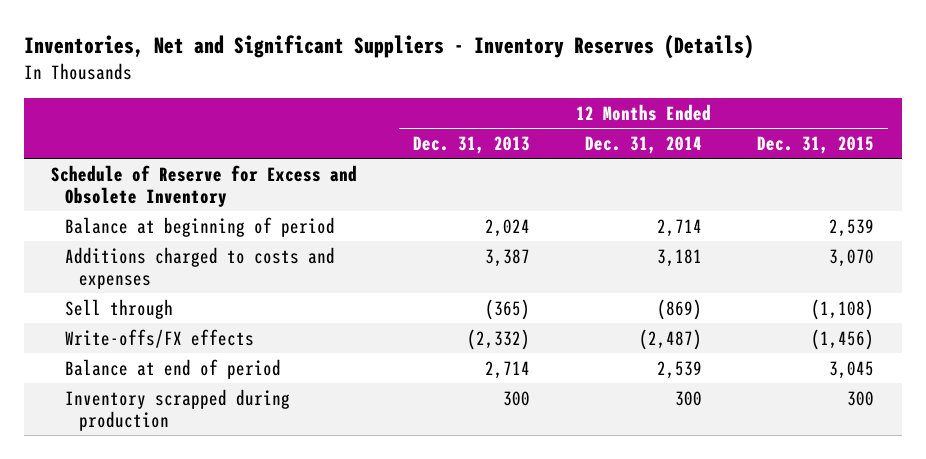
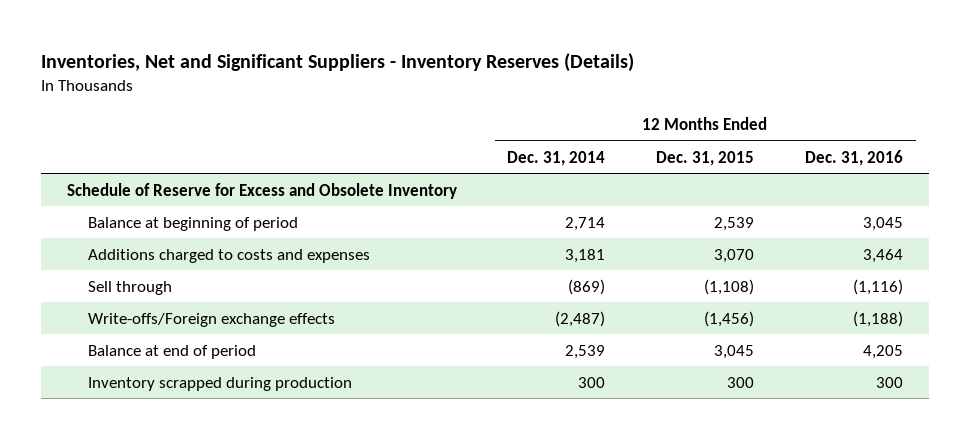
- | 12 Months Ended Dec. 31, 2013 | 12 Months Ended Dec. 31, 2014 | 12 Months Ended Dec. 31, 2015
+ | 12 Months Ended Dec. 31, 2014 | 12 Months Ended Dec. 31, 2015 | 12 Months Ended Dec. 31, 2016
- Write-offs/FX effects | (2,332) | (2,487) | (1,456)
+ Write-offs/Foreign exchange effects | (2,487) | (1,456) | (1,188)

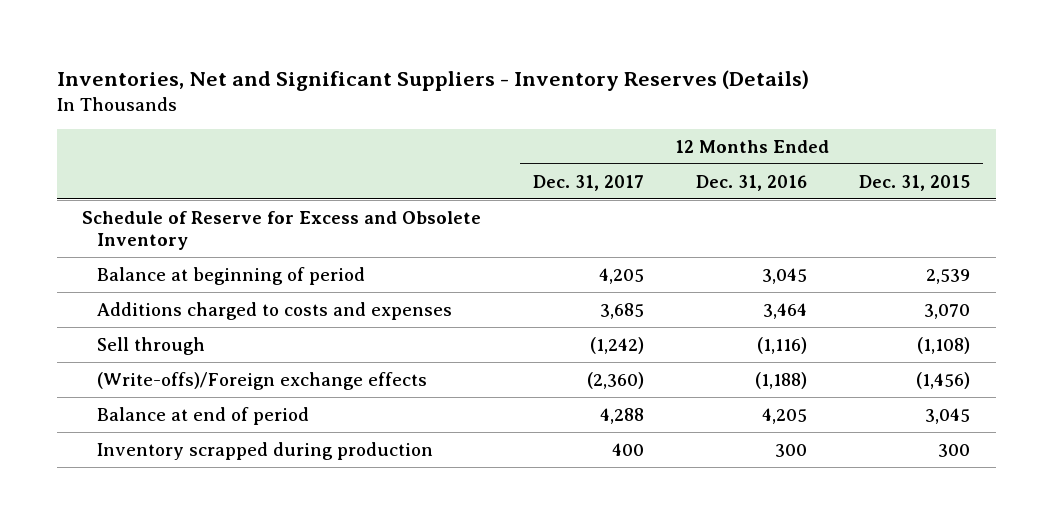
- | 12 Months Ended Dec. 31, 2014 | 12 Months Ended Dec. 31, 2015 | 12 Months Ended Dec. 31, 2016
+ | 12 Months Ended Dec. 31, 2017 | 12 Months Ended Dec. 31, 2016 | 12 Months Ended Dec. 31, 2015
- Write-offs/Foreign exchange effects | (2,487) | (1,456) | (1,188)
+ (Write-offs)/Foreign exchange effects | (2,360) | (1,188) | (1,456)

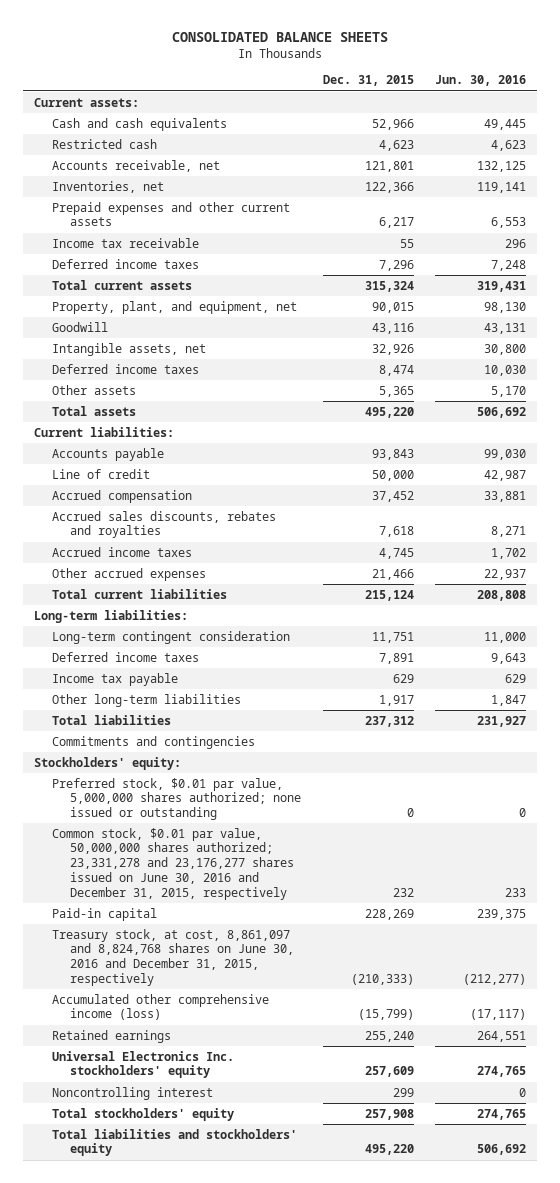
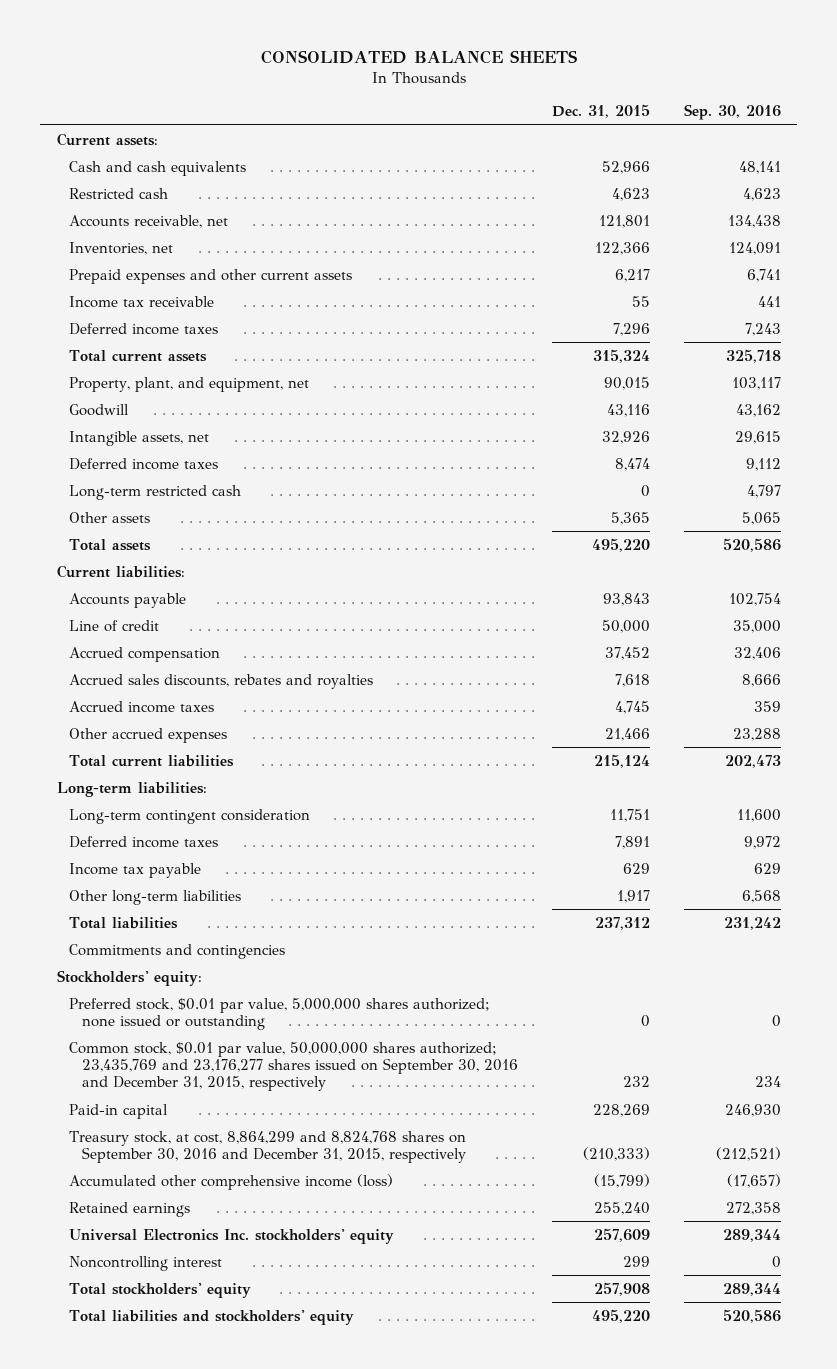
- | Dec. 31, 2015 | Jun. 30, 2016
+ | Dec. 31, 2015 | Sep. 30, 2016
+ Long-term restricted cash | 0 | 4,797
- Common stock, $0.01 par value, 50,000,000 shares authorized; 23,331,278 and 23,176,277 shares issued on June 30, 2016 and December 31, 2015, respectively | 232 | 233
+ Common stock, $0.01 par value, 50,000,000 shares authorized; 23,435,769 and 23,176,277 shares issued on September 30, 2016 and December 31, 2015, respectively | 232 | 234
- Treasury stock, at cost, 8,861,097 and 8,824,768 shares on June 30, 2016 and December 31, 2015, respectively | (210,333) | (212,277)
+ Treasury stock, at cost, 8,864,299 and 8,824,768 shares on September 30, 2016 and December 31, 2015, respectively | (210,333) | (212,521)

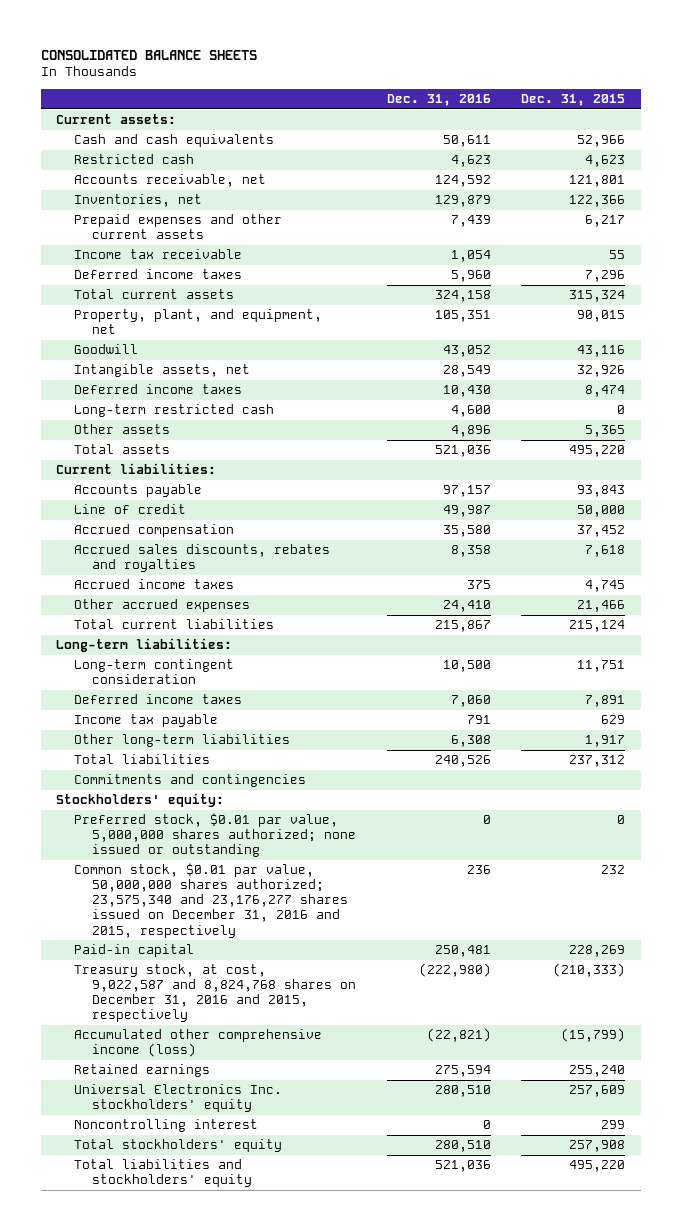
- | Dec. 31, 2015 | Sep. 30, 2016
+ | Dec. 31, 2016 | Dec. 31, 2015
- Common stock, $0.01 par value, 50,000,000 shares authorized; 23,435,769 and 23,176,277 shares issued on September 30, 2016 and December 31, 2015, respectively | 232 | 234
+ Common stock, $0.01 par value, 50,000,000 shares authorized; 23,575,340 and 23,176,277 shares issued on December 31, 2016 and 2015, respectively | 236 | 232
- Treasury stock, at cost, 8,864,299 and 8,824,768 shares on September 30, 2016 and December 31, 2015, respectively | (210,333) | (212,521)
+ Treasury stock, at cost, 9,022,587 and 8,824,768 shares on December 31, 2016 and 2015, respectively | (222,980) | (210,333)

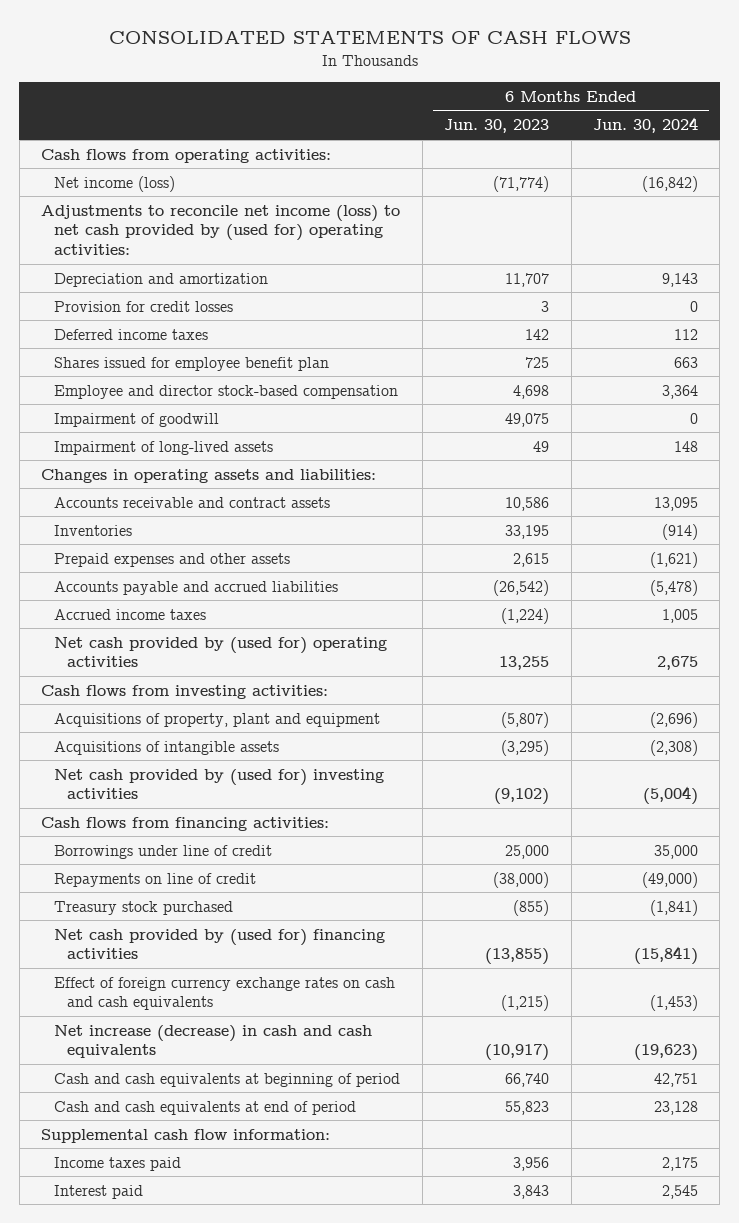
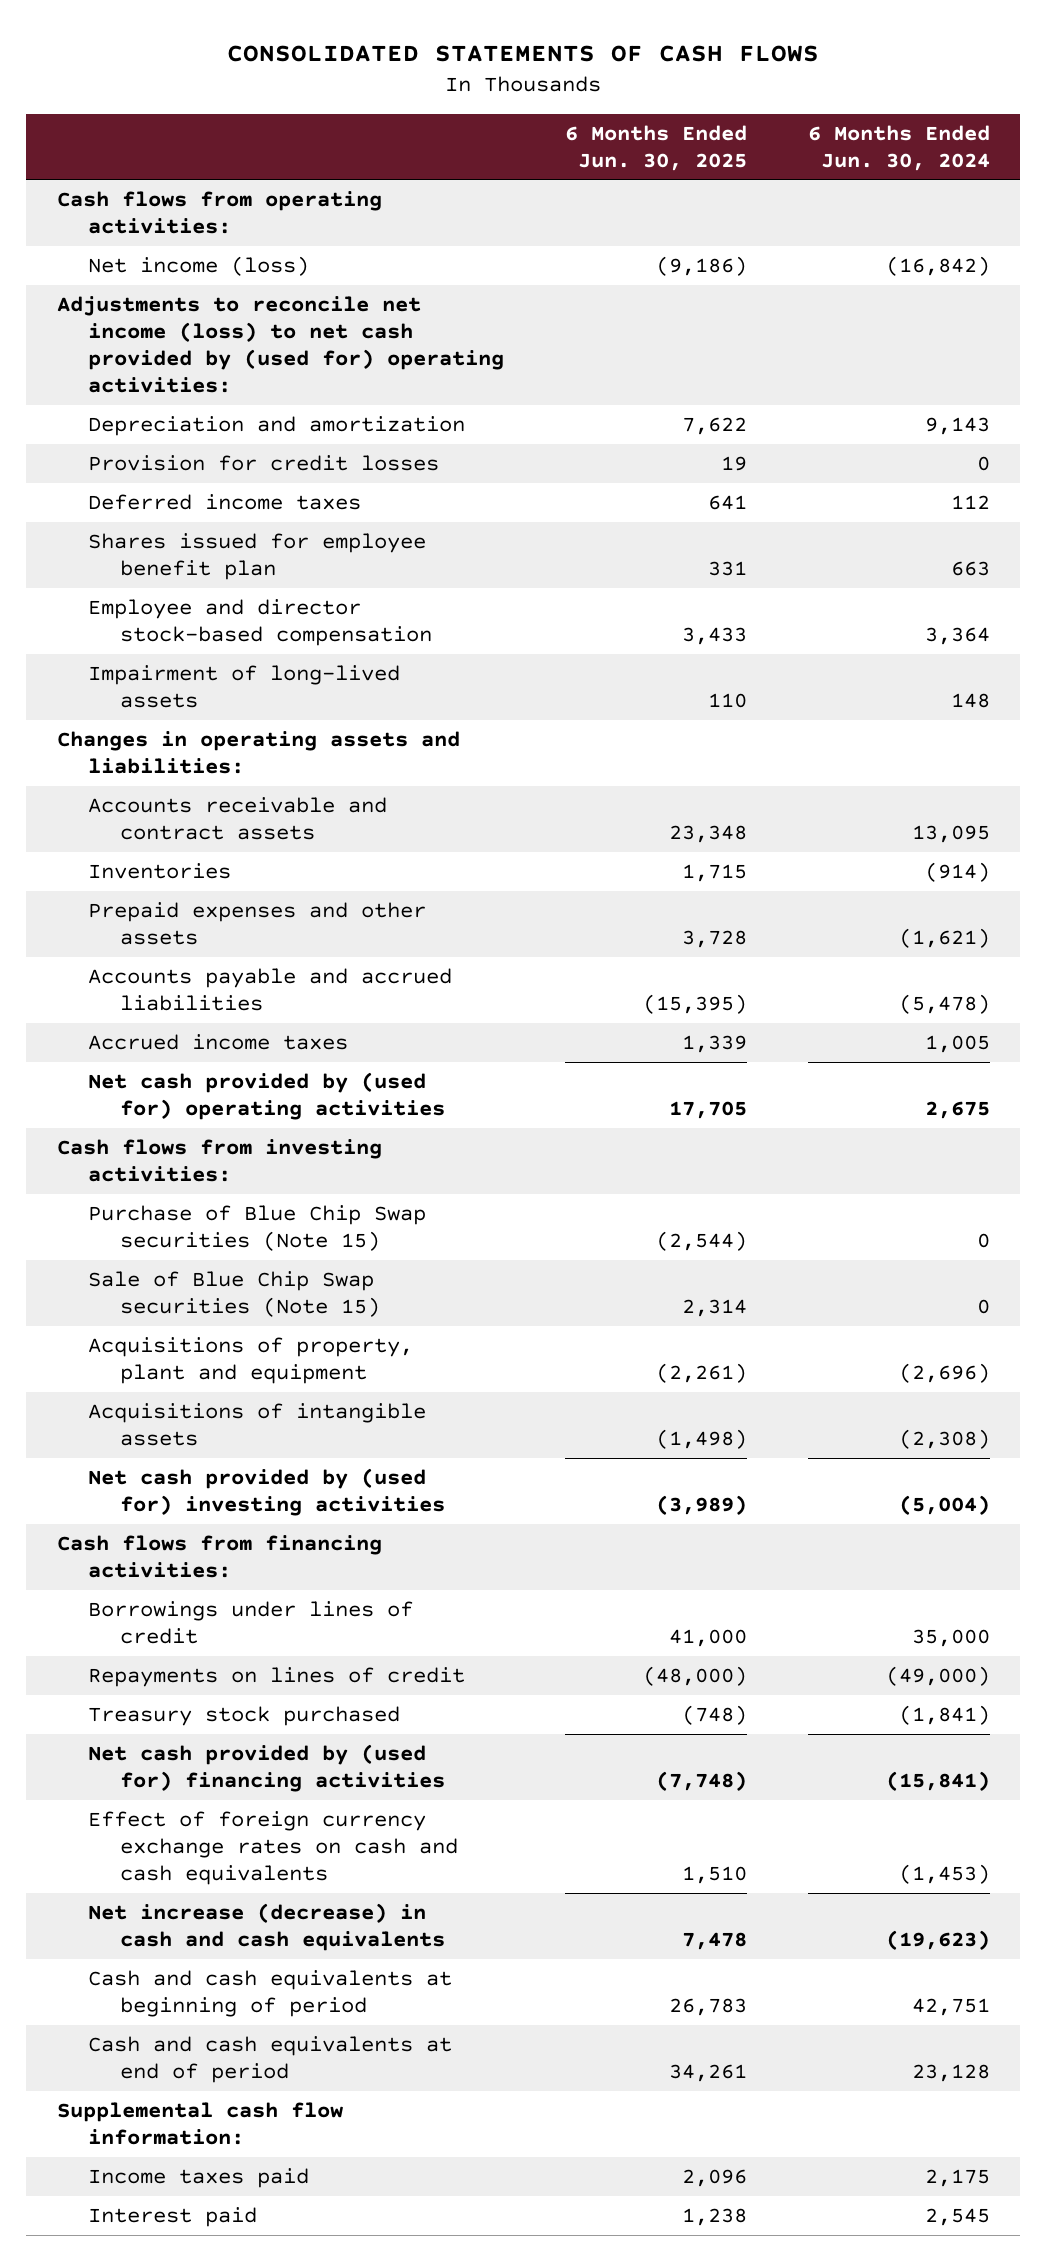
- | 6 Months Ended Jun. 30, 2023 | 6 Months Ended Jun. 30, 2024
+ | 6 Months Ended Jun. 30, 2025 | 6 Months Ended Jun. 30, 2024
- Impairment of goodwill | 49,075 | 0
+ Purchase of Blue Chip Swap securities (Note 15) | (2,544) | 0
+ Sale of Blue Chip Swap securities (Note 15) | 2,314 | 0
- Borrowings under line of credit | 25,000 | 35,000
- Repayments on line of credit | (38,000) | (49,000)
+ Borrowings under lines of credit | 41,000 | 35,000
+ Repayments on lines of credit | (48,000) | (49,000)

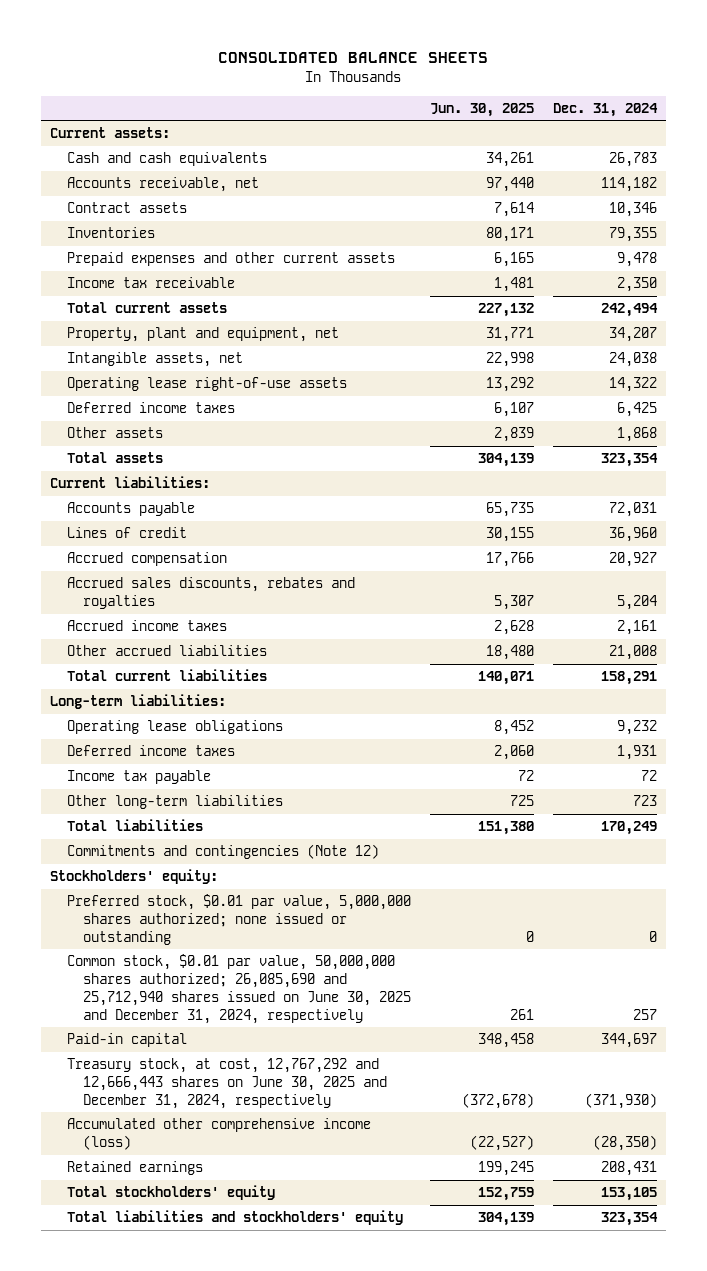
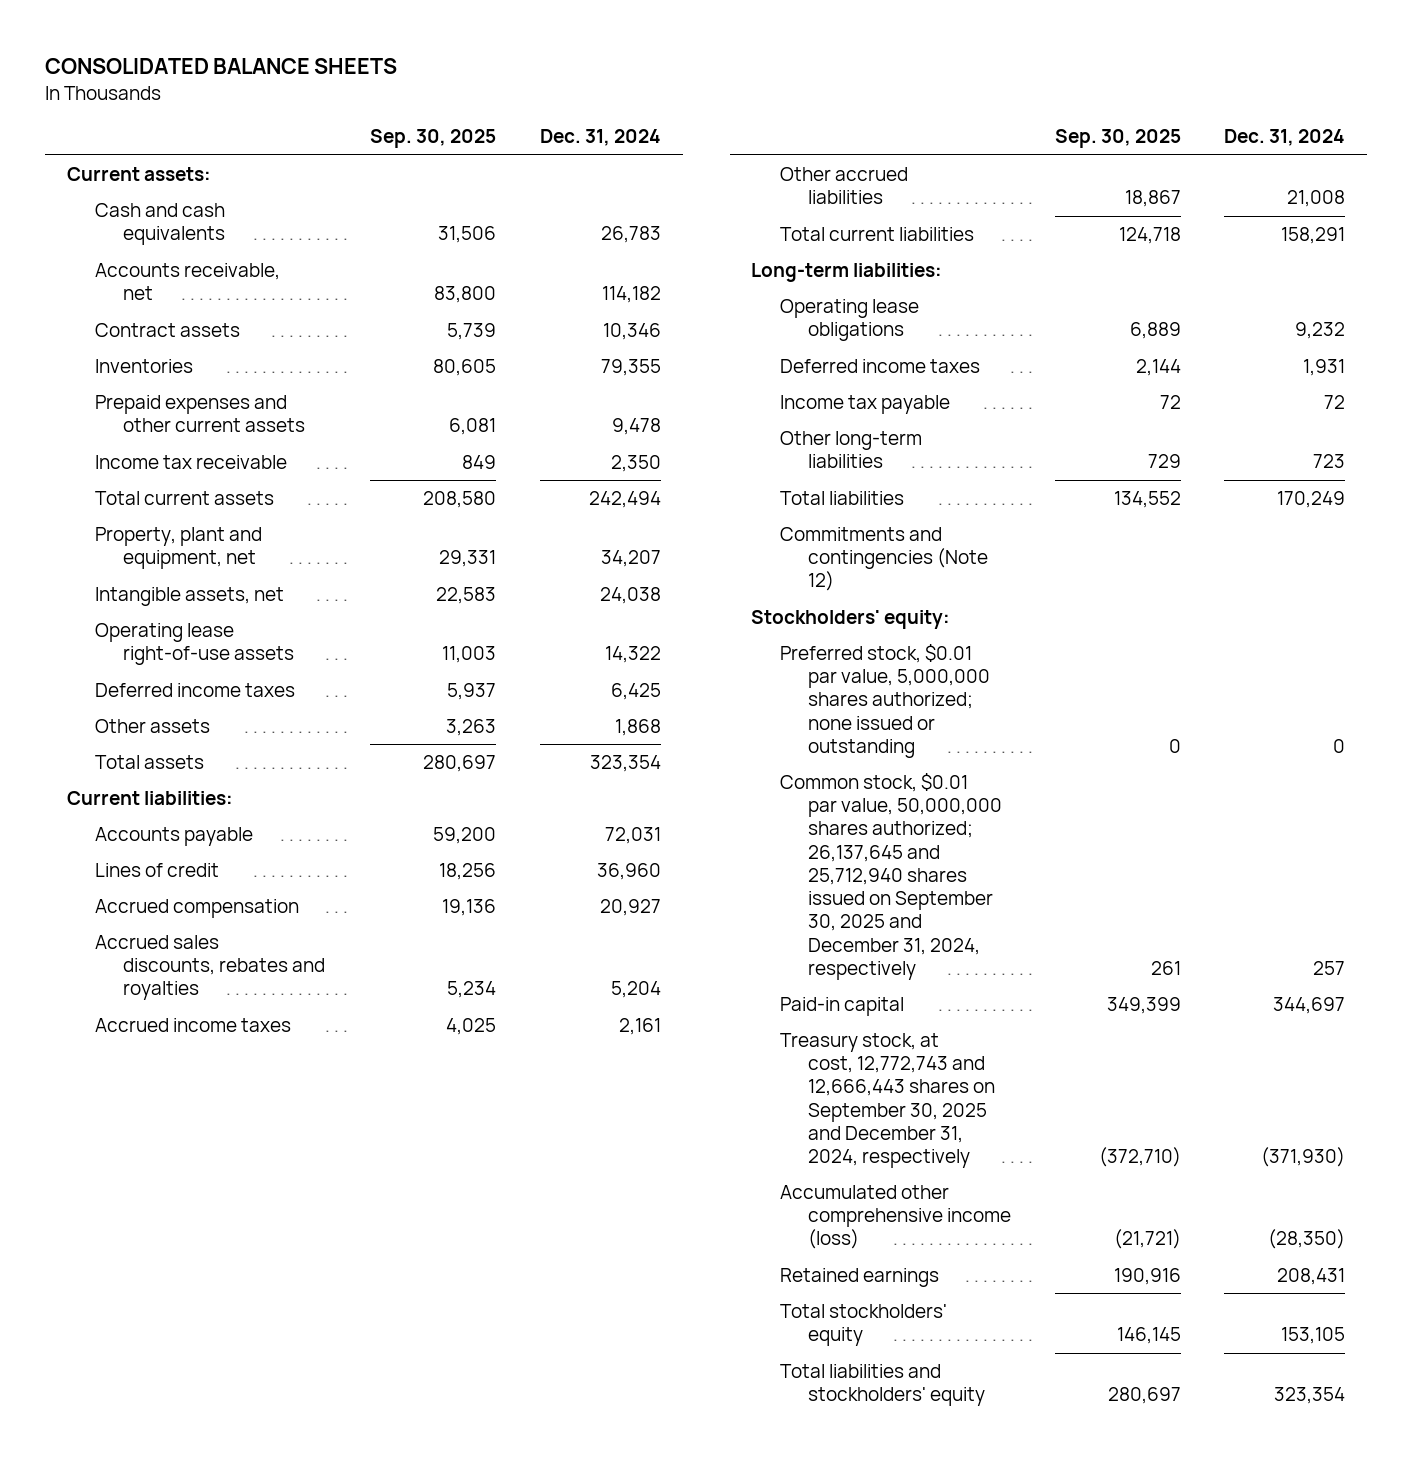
- | Jun. 30, 2025 | Dec. 31, 2024
+ | Sep. 30, 2025 | Dec. 31, 2024
- Common stock, $0.01 par value, 50,000,000 shares authorized; 26,085,690 and 25,712,940 shares issued on June 30, 2025 and December 31, 2024, respectively | 261 | 257
+ Common stock, $0.01 par value, 50,000,000 shares authorized; 26,137,645 and 25,712,940 shares issued on September 30, 2025 and December 31, 2024, respectively | 261 | 257
- Treasury stock, at cost, 12,767,292 and 12,666,443 shares on June 30, 2025 and December 31, 2024, respectively | (372,678) | (371,930)
+ Treasury stock, at cost, 12,772,743 and 12,666,443 shares on September 30, 2025 and December 31, 2024, respectively | (372,710) | (371,930)

